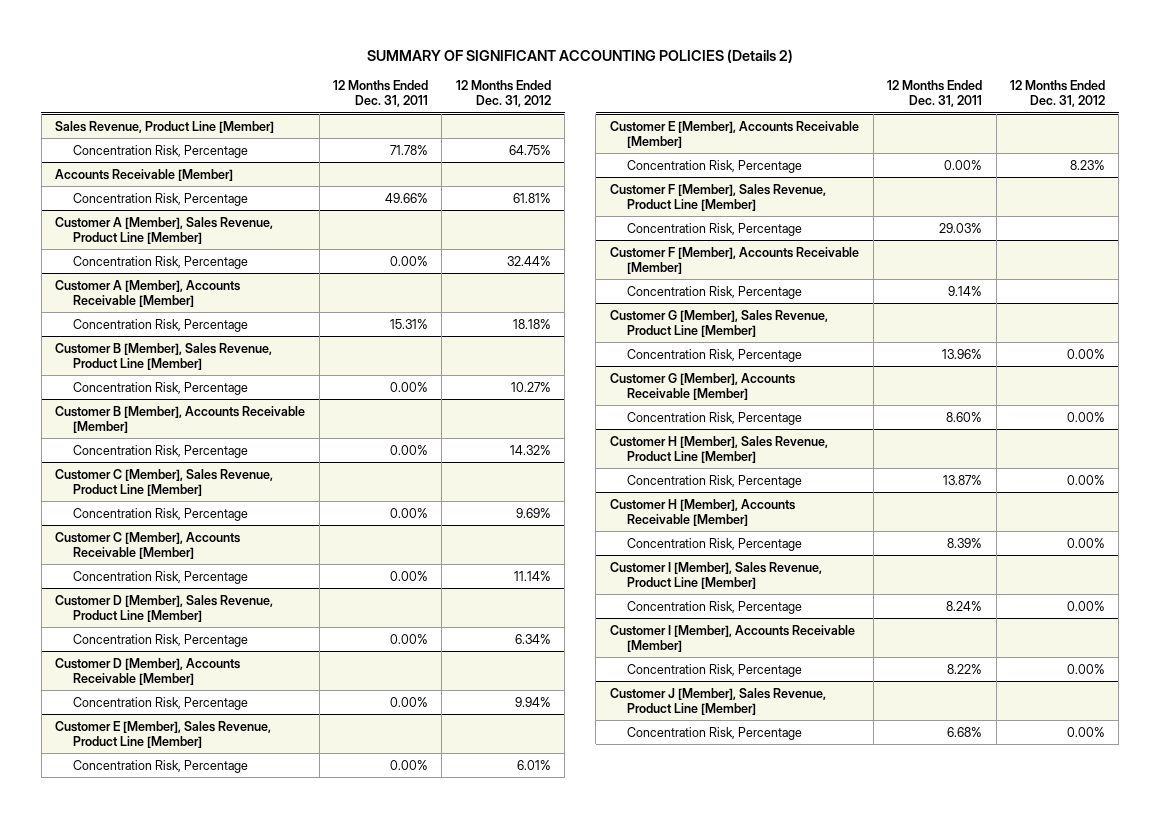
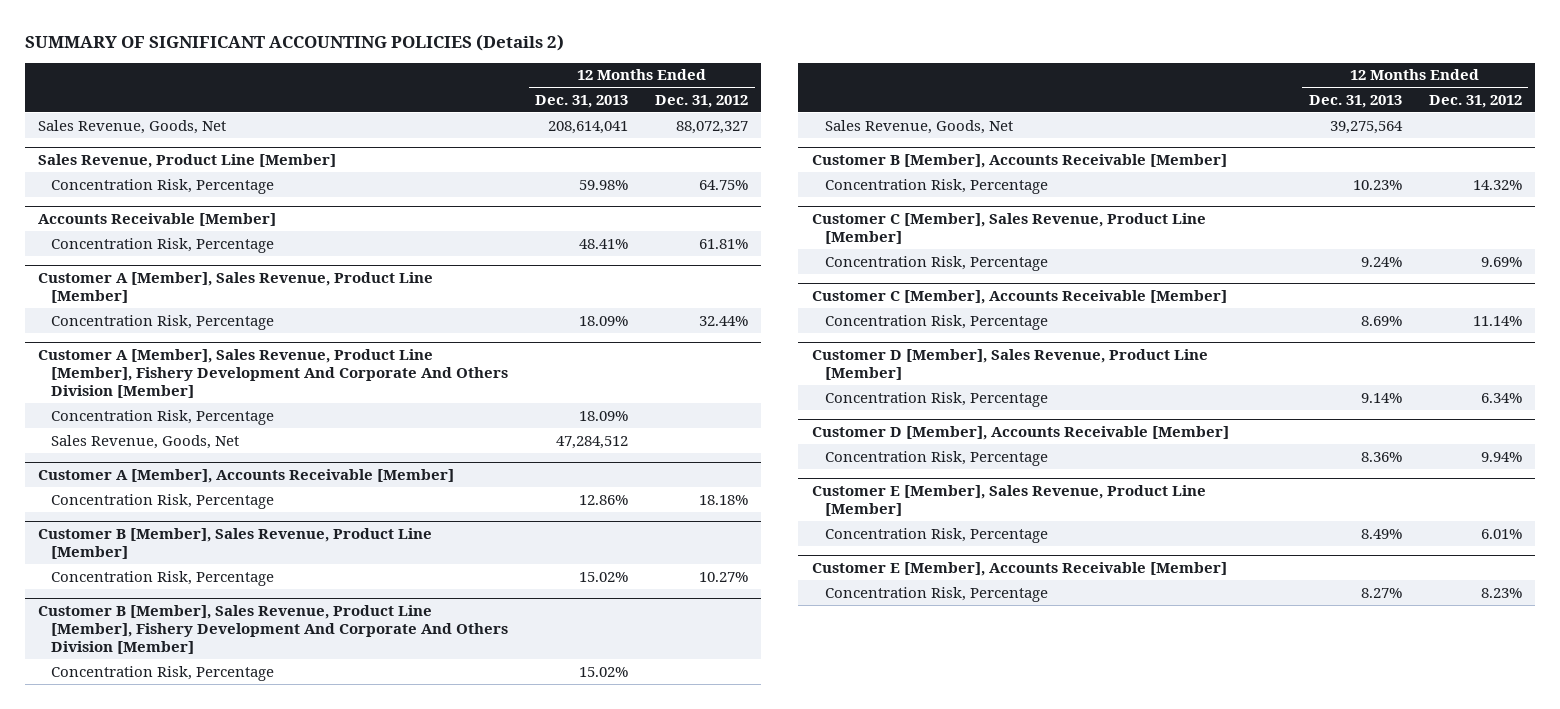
- | 12 Months Ended Dec. 31, 2011 | 12 Months Ended Dec. 31, 2012
+ | 12 Months Ended Dec. 31, 2013 | 12 Months Ended Dec. 31, 2012
+ Sales Revenue, Goods, Net | 208,614,041 | 88,072,327
+ Customer A [Member], Sales Revenue, Product Line [Member], Fishery Development And Corporate And Others Division [Member]
+ Concentration Risk, Percentage | 18.09% |
+ Sales Revenue, Goods, Net | 47,284,512 |
+ Customer B [Member], Sales Revenue, Product Line [Member], Fishery Development And Corporate And Others Division [Member]
+ Concentration Risk, Percentage | 15.02% |
+ Sales Revenue, Goods, Net | 39,275,564 |
- Customer F [Member], Sales Revenue, Product Line [Member]
- Concentration Risk, Percentage | 29.03% |
- Customer F [Member], Accounts Receivable [Member]
- Concentration Risk, Percentage | 9.14% |
- Customer G [Member], Sales Revenue, Product Line [Member]
- Concentration Risk, Percentage | 13.96% | 0.00%
- Customer G [Member], Accounts Receivable [Member]
- Concentration Risk, Percentage | 8.60% | 0.00%
- Customer H [Member], Sales Revenue, Product Line [Member]
- Concentration Risk, Percentage | 13.87% | 0.00%
- Customer H [Member], Accounts Receivable [Member]
- Concentration Risk, Percentage | 8.39% | 0.00%
- Customer I [Member], Sales Revenue, Product Line [Member]
- Concentration Risk, Percentage | 8.24% | 0.00%
- Customer I [Member], Accounts Receivable [Member]
- Concentration Risk, Percentage | 8.22% | 0.00%
- Customer J [Member], Sales Revenue, Product Line [Member]
- Concentration Risk, Percentage | 6.68% | 0.00%

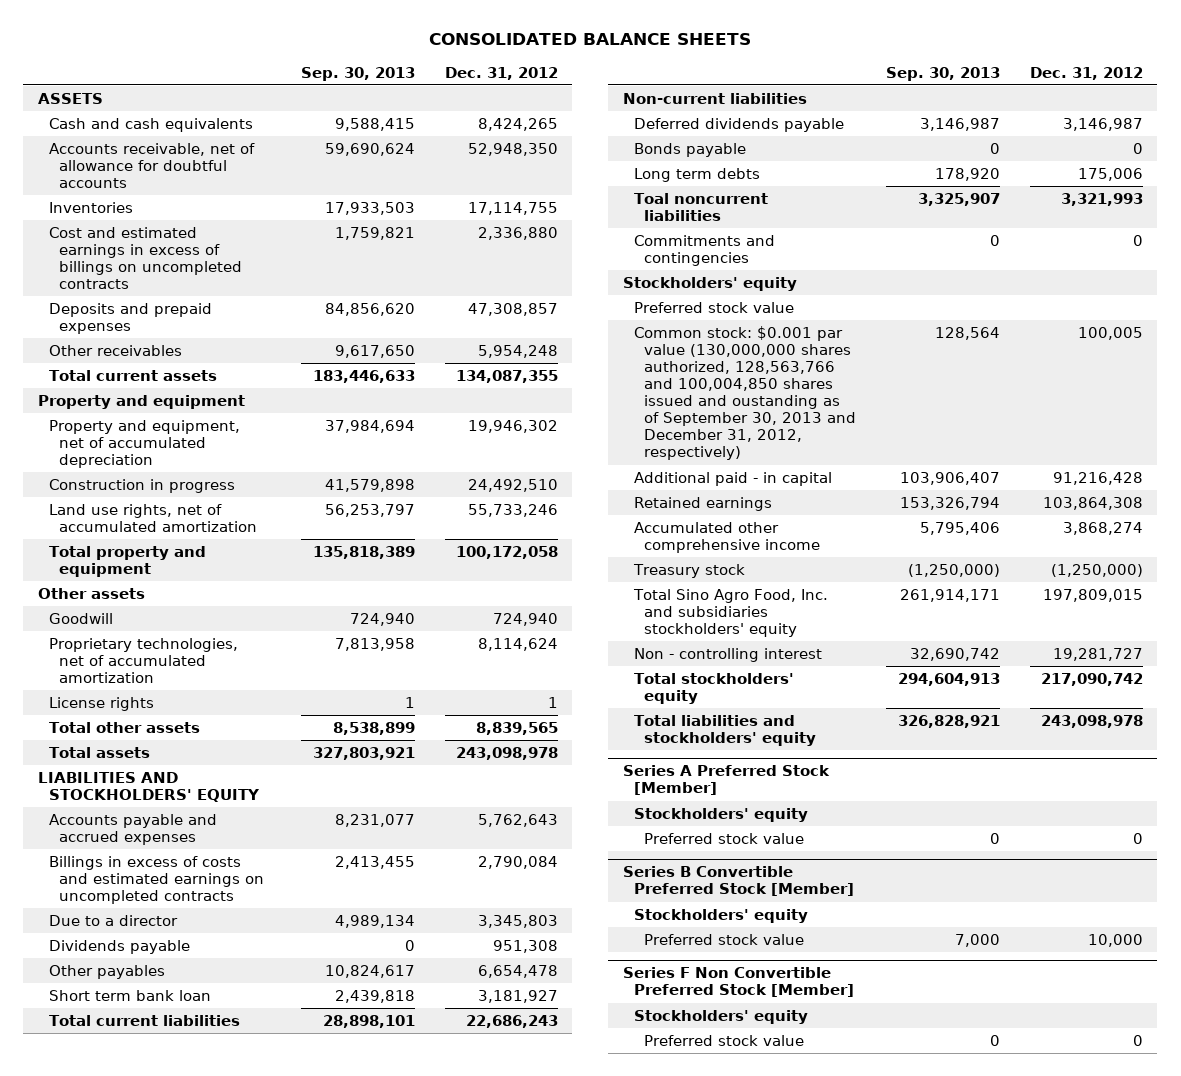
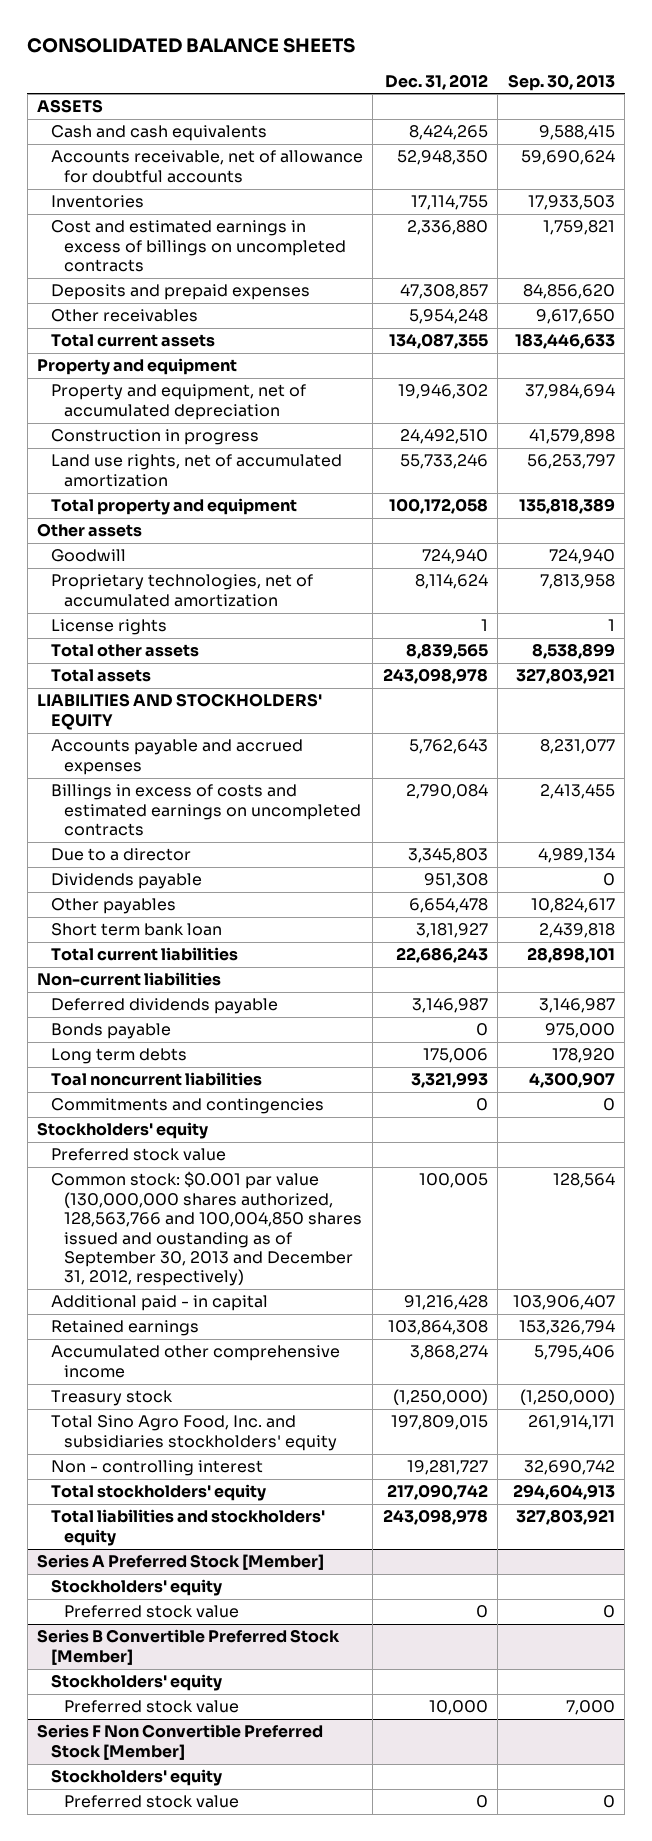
- | Sep. 30, 2013 | Dec. 31, 2012
+ | Dec. 31, 2012 | Sep. 30, 2013
- Bonds payable | 0 | 0
+ Bonds payable | 0 | 975,000
- Toal noncurrent liabilities | 3,325,907 | 3,321,993
+ Toal noncurrent liabilities | 3,321,993 | 4,300,907
- Total liabilities and stockholders' equity | 326,828,921 | 243,098,978
+ Total liabilities and stockholders' equity | 243,098,978 | 327,803,921

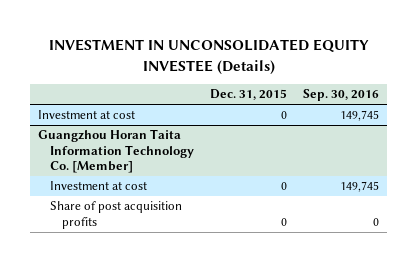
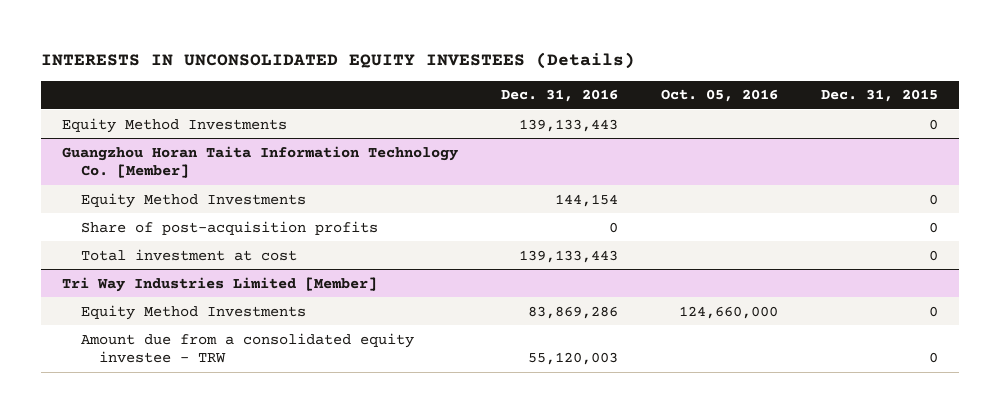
- INVESTMENT IN UNCONSOLIDATED EQUITY INVESTEE (Details)
+ INTERESTS IN UNCONSOLIDATED EQUITY INVESTEES (Details)
- | Dec. 31, 2015 | Sep. 30, 2016
+ | Dec. 31, 2016 | Oct. 05, 2016 | Dec. 31, 2015
- Investment at cost | 0 | 149,745
+ Equity Method Investments | 139,133,443 | | 0
@ Guangzhou Horan Taita Information Technology Co. [Member]
- Investment at cost | 0 | 149,745
- Share of post acquisition profits | 0 | 0
+ Equity Method Investments | 144,154 | | 0
+ Share of post-acquisition profits | 0 | | 0
+ Total investment at cost | 139,133,443 | | 0
+ Tri Way Industries Limited [Member]
+ Equity Method Investments | 83,869,286 | 124,660,000 | 0
+ Amount due from a consolidated equity investee - TRW | 55,120,003 | | 0

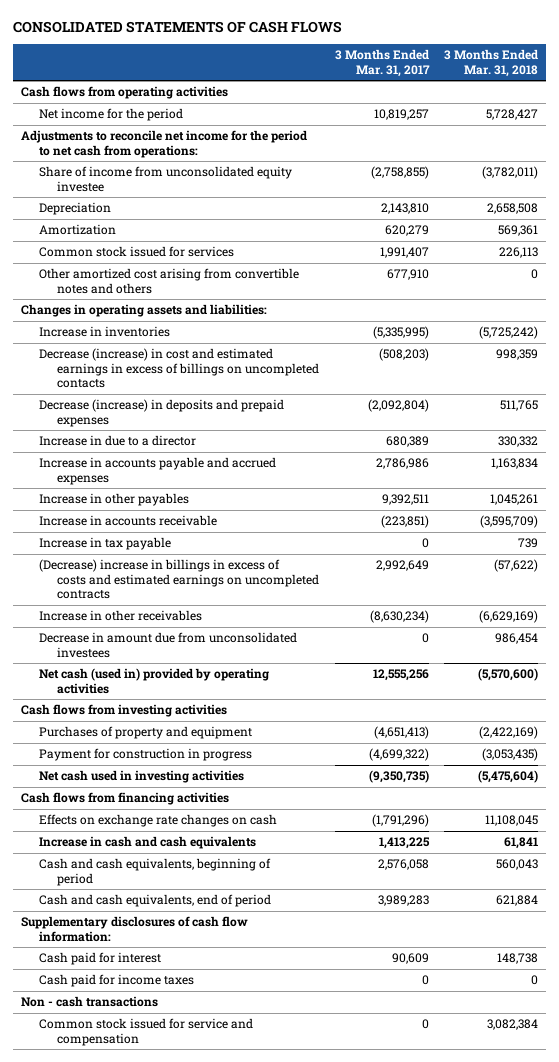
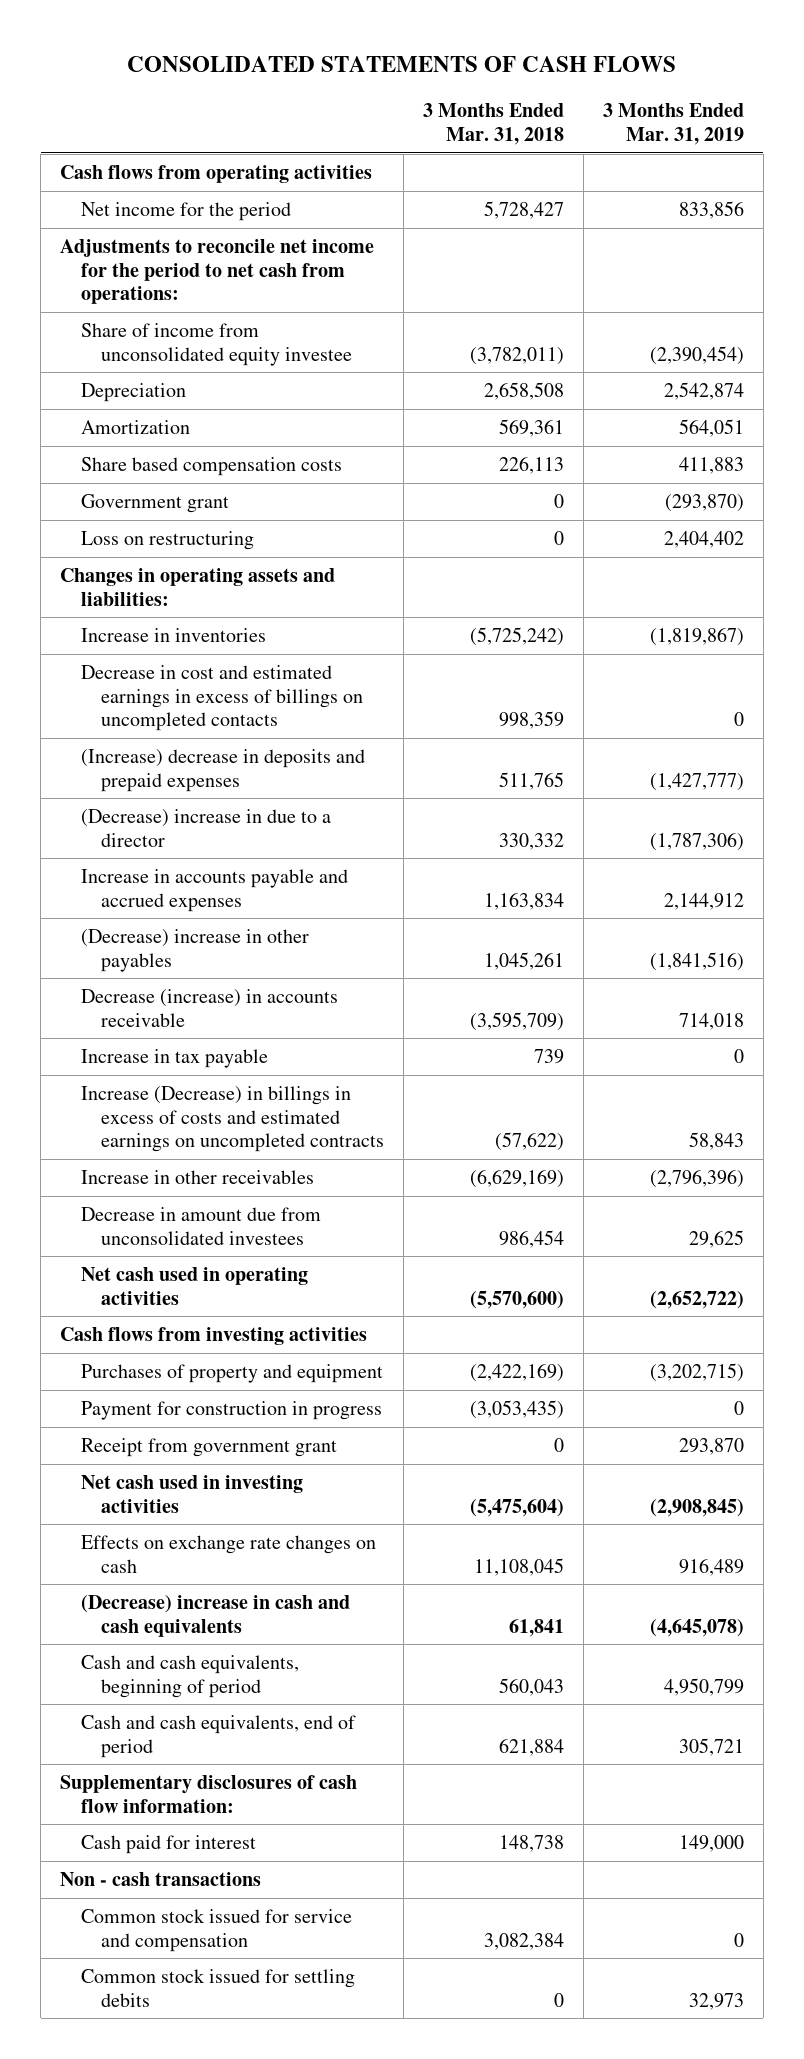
- | 3 Months Ended Mar. 31, 2017 | 3 Months Ended Mar. 31, 2018
+ | 3 Months Ended Mar. 31, 2018 | 3 Months Ended Mar. 31, 2019
- Common stock issued for services | 1,991,407 | 226,113
- Other amortized cost arising from convertible notes and others | 677,910 | 0
+ Share based compensation costs | 226,113 | 411,883
+ Government grant | 0 | (293,870)
+ Loss on restructuring | 0 | 2,404,402
- Decrease (increase) in cost and estimated earnings in excess of billings on uncompleted contacts | (508,203) | 998,359
- Decrease (increase) in deposits and prepaid expenses | (2,092,804) | 511,765
- Increase in due to a director | 680,389 | 330,332
+ Decrease in cost and estimated earnings in excess of billings on uncompleted contacts | 998,359 | 0
+ (Increase) decrease in deposits and prepaid expenses | 511,765 | (1,427,777)
+ (Decrease) increase in due to a director | 330,332 | (1,787,306)
- Increase in other payables | 9,392,511 | 1,045,261
- Increase in accounts receivable | (223,851) | (3,595,709)
+ (Decrease) increase in other payables | 1,045,261 | (1,841,516)
+ Decrease (increase) in accounts receivable | (3,595,709) | 714,018
- (Decrease) increase in billings in excess of costs and estimated earnings on uncompleted contracts | 2,992,649 | (57,622)
+ Increase (Decrease) in billings in excess of costs and estimated earnings on uncompleted contracts | (57,622) | 58,843
- Net cash (used in) provided by operating activities | 12,555,256 | (5,570,600)
+ Net cash used in operating activities | (5,570,600) | (2,652,722)
+ Receipt from government grant | 0 | 293,870
- Cash flows from financing activities
- Increase in cash and cash equivalents | 1,413,225 | 61,841
+ (Decrease) increase in cash and cash equivalents | 61,841 | (4,645,078)
- Cash paid for income taxes | 0 | 0
+ Common stock issued for settling debits | 0 | 32,973

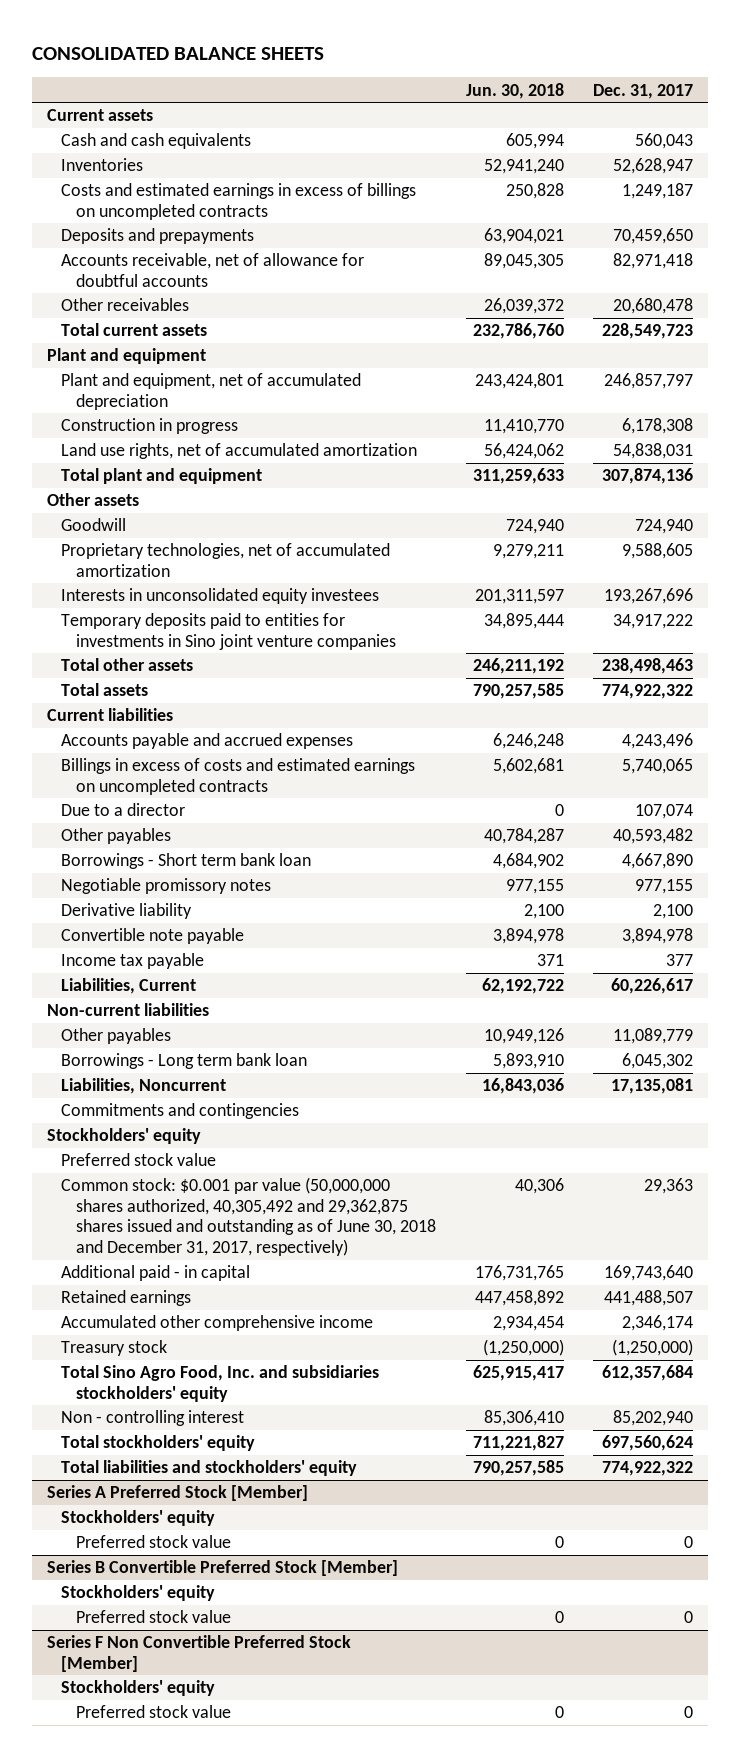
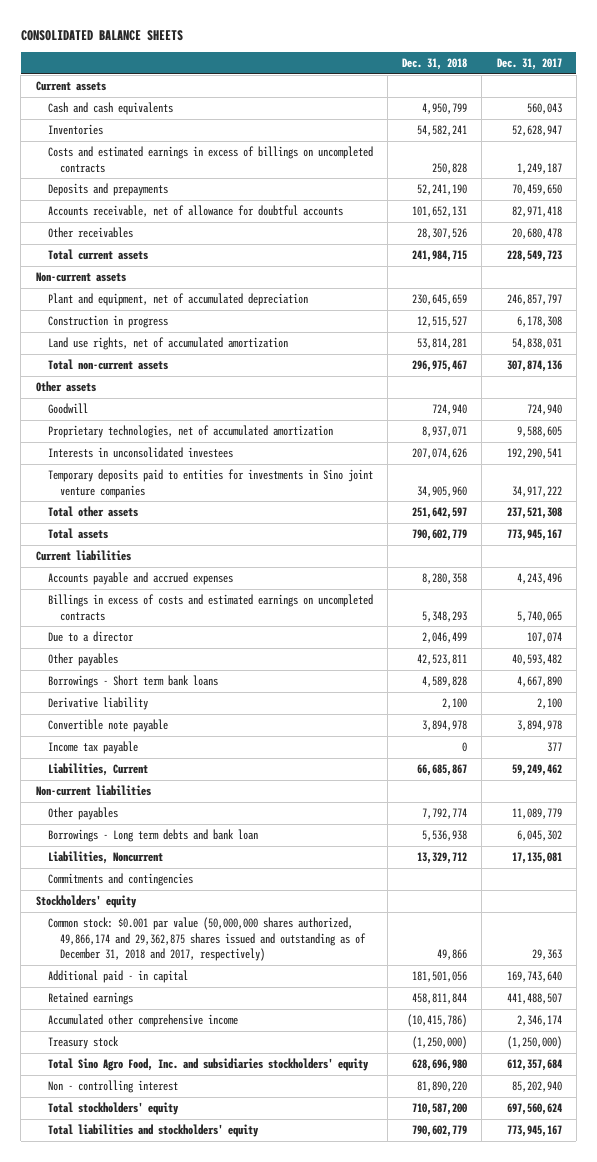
- | Jun. 30, 2018 | Dec. 31, 2017
+ | Dec. 31, 2018 | Dec. 31, 2017
- Plant and equipment
+ Non-current assets
- Total plant and equipment | 311,259,633 | 307,874,136
+ Total non-current assets | 296,975,467 | 307,874,136
- Interests in unconsolidated equity investees | 201,311,597 | 193,267,696
+ Interests in unconsolidated investees | 207,074,626 | 192,290,541
- Total other assets | 246,211,192 | 238,498,463
- Total assets | 790,257,585 | 774,922,322
+ Total other assets | 251,642,597 | 237,521,308
+ Total assets | 790,602,779 | 773,945,167
- Borrowings - Short term bank loan | 4,684,902 | 4,667,890
- Negotiable promissory notes | 977,155 | 977,155
+ Borrowings - Short term bank loans | 4,589,828 | 4,667,890
- Liabilities, Current | 62,192,722 | 60,226,617
+ Liabilities, Current | 66,685,867 | 59,249,462
- Borrowings - Long term bank loan | 5,893,910 | 6,045,302
+ Borrowings - Long term debts and bank loan | 5,536,938 | 6,045,302
- Preferred stock value
- Common stock: $0.001 par value (50,000,000 shares authorized, 40,305,492 and 29,362,875 shares issued and outstanding as of June 30, 2018 and December 31, 2017, respectively) | 40,306 | 29,363
+ Common stock: $0.001 par value (50,000,000 shares authorized, 49,866,174 and 29,362,875 shares issued and outstanding as of December 31, 2018 and 2017, respectively) | 49,866 | 29,363
- Total liabilities and stockholders' equity | 790,257,585 | 774,922,322
- Series A Preferred Stock [Member]
- Stockholders' equity
- Preferred stock value | 0 | 0
- Series B Convertible Preferred Stock [Member]
- Stockholders' equity
- Preferred stock value | 0 | 0
- Series F Non Convertible Preferred Stock [Member]
- Stockholders' equity
- Preferred stock value | 0 | 0
+ Total liabilities and stockholders' equity | 790,602,779 | 773,945,167

